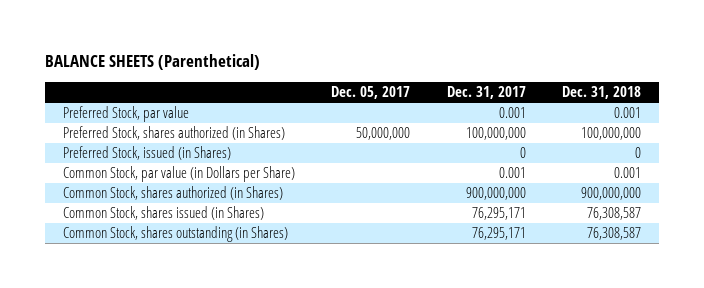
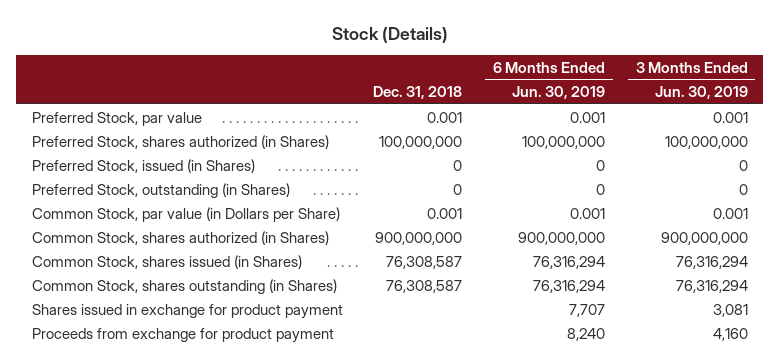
- BALANCE SHEETS (Parenthetical)
+ Stock (Details)
- | Dec. 05, 2017 | Dec. 31, 2017 | Dec. 31, 2018
+ | Dec. 31, 2018 | 6 Months Ended Jun. 30, 2019 | 3 Months Ended Jun. 30, 2019
+ Preferred Stock, outstanding (in Shares) | 0 | 0 | 0
+ Shares issued in exchange for product payment | | 7,707 | 3,081
+ Proceeds from exchange for product payment | | 8,240 | 4,160

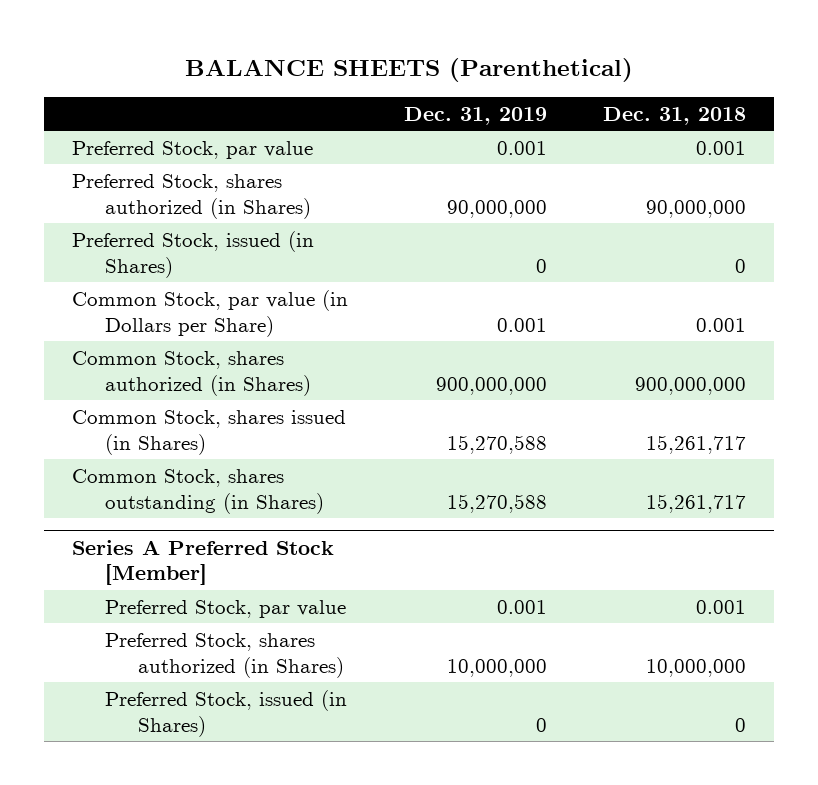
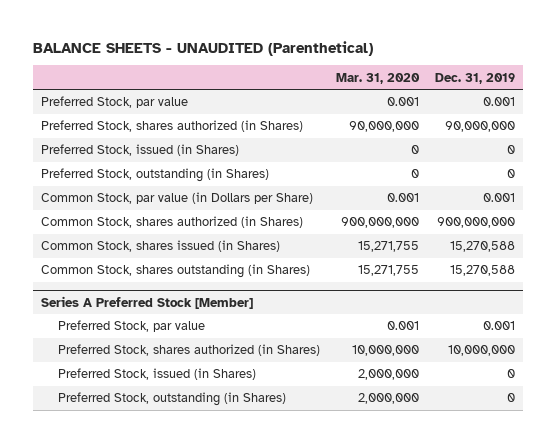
- BALANCE SHEETS (Parenthetical)
+ BALANCE SHEETS - UNAUDITED (Parenthetical)
- | Dec. 31, 2019 | Dec. 31, 2018
+ | Mar. 31, 2020 | Dec. 31, 2019
+ Preferred Stock, outstanding (in Shares) | 0 | 0
@ Series A Preferred Stock [Member]
+ Preferred Stock, outstanding (in Shares) | 2,000,000 | 0

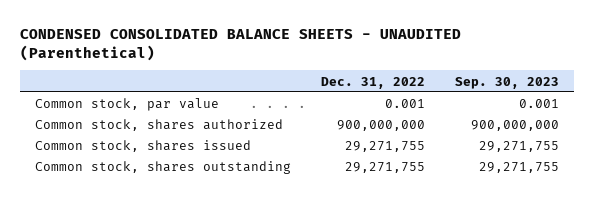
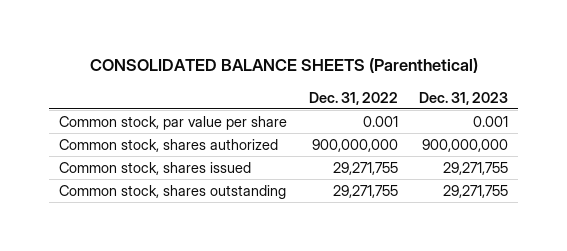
- CONDENSED CONSOLIDATED BALANCE SHEETS - UNAUDITED (Parenthetical)
+ CONSOLIDATED BALANCE SHEETS (Parenthetical)
- | Dec. 31, 2022 | Sep. 30, 2023
+ | Dec. 31, 2022 | Dec. 31, 2023
- Common stock, par value | 0.001 | 0.001
+ Common stock, par value per share | 0.001 | 0.001

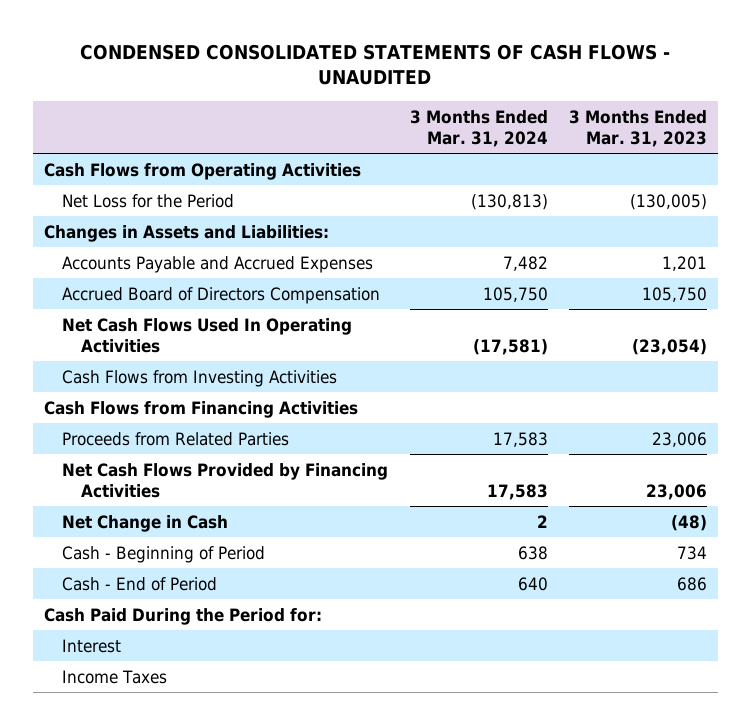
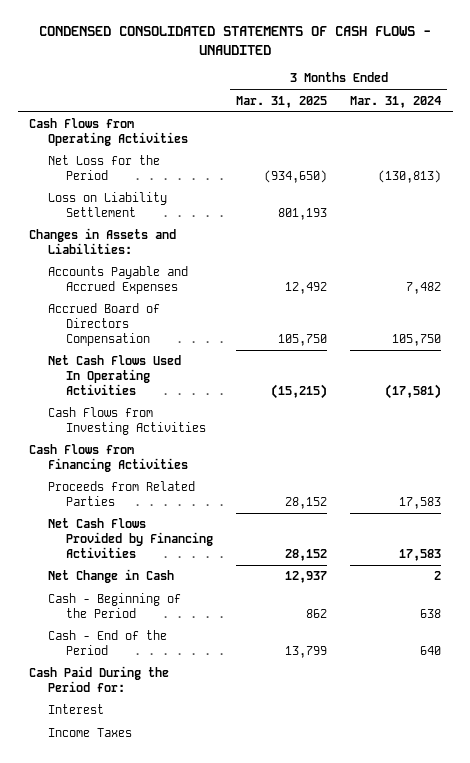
- | 3 Months Ended Mar. 31, 2024 | 3 Months Ended Mar. 31, 2023
+ | 3 Months Ended Mar. 31, 2025 | 3 Months Ended Mar. 31, 2024
+ Loss on Liability Settlement | 801,193 |
- Cash - Beginning of Period | 638 | 734
- Cash - End of Period | 640 | 686
+ Cash - Beginning of the Period | 862 | 638
+ Cash - End of the Period | 13,799 | 640

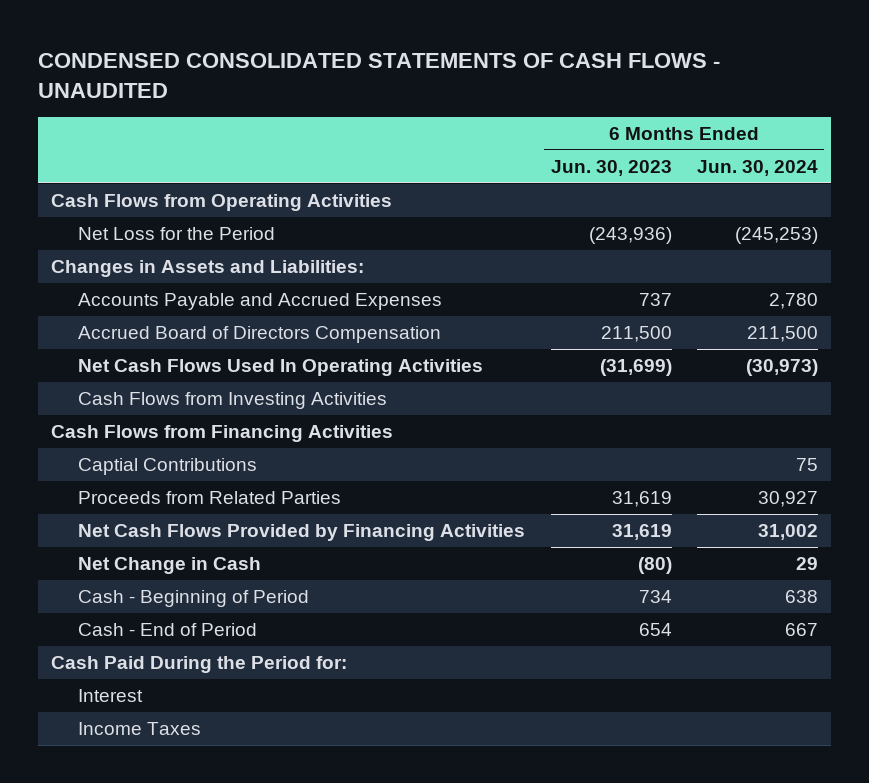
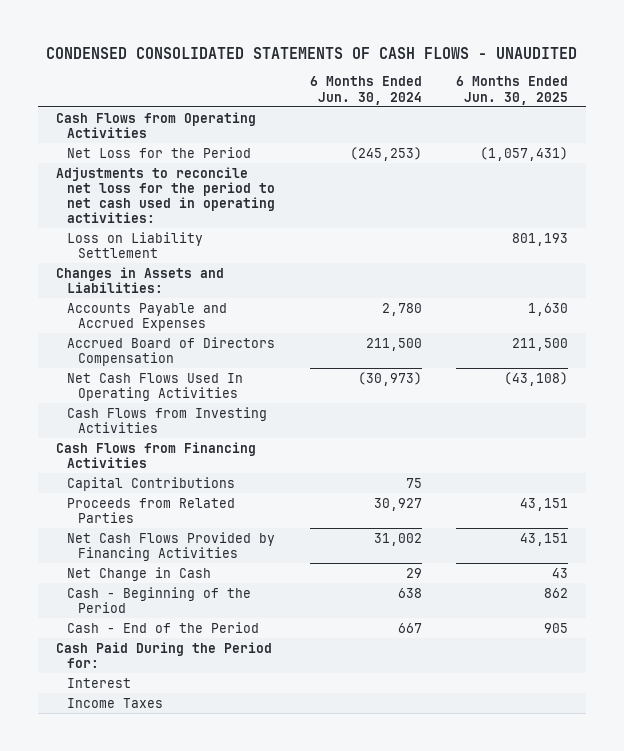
- | 6 Months Ended Jun. 30, 2023 | 6 Months Ended Jun. 30, 2024
+ | 6 Months Ended Jun. 30, 2024 | 6 Months Ended Jun. 30, 2025
+ Adjustments to reconcile net loss for the period to net cash used in operating activities:
+ Loss on Liability Settlement | | 801,193
- Captial Contributions | | 75
+ Capital Contributions | 75 |
- Cash - Beginning of Period | 734 | 638
- Cash - End of Period | 654 | 667
+ Cash - Beginning of the Period | 638 | 862
+ Cash - End of the Period | 667 | 905

